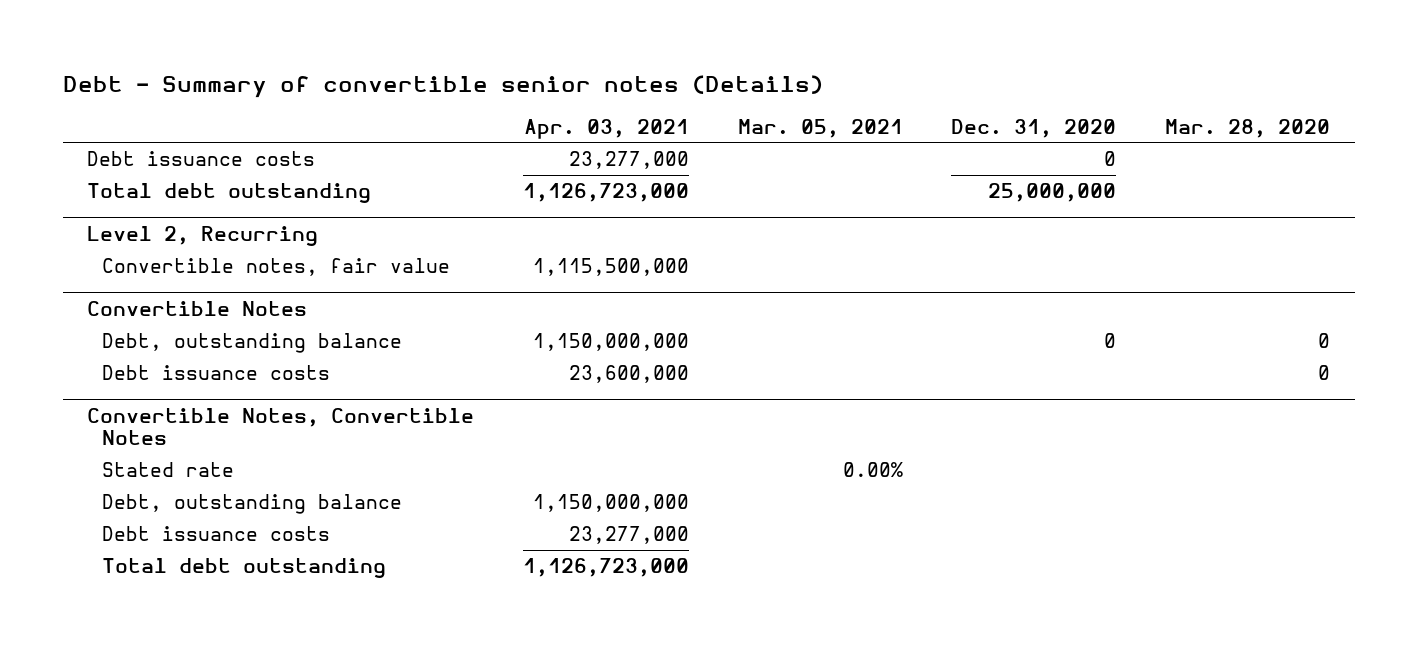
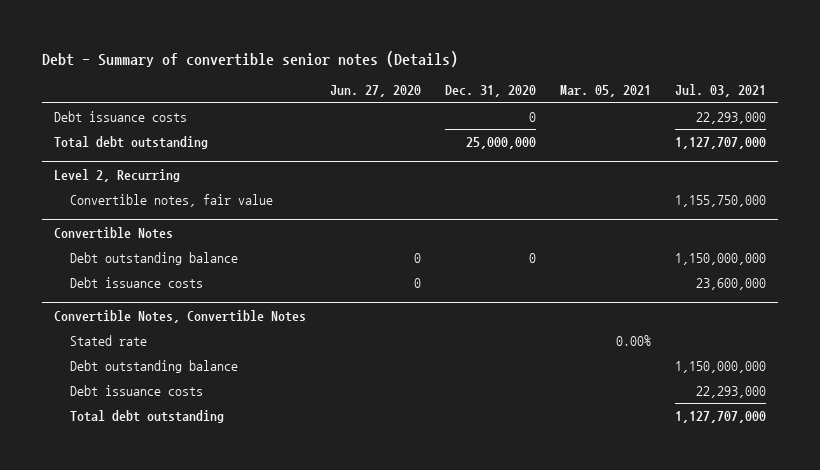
- | Apr. 03, 2021 | Mar. 05, 2021 | Dec. 31, 2020 | Mar. 28, 2020
+ | Jun. 27, 2020 | Dec. 31, 2020 | Mar. 05, 2021 | Jul. 03, 2021
@ Convertible Notes
- Debt, outstanding balance | 1,150,000,000 | | 0 | 0
+ Debt outstanding balance | 0 | 0 | | 1,150,000,000
@ Convertible Notes, Convertible Notes
- Debt, outstanding balance | 1,150,000,000 | | |
+ Debt outstanding balance | | | | 1,150,000,000

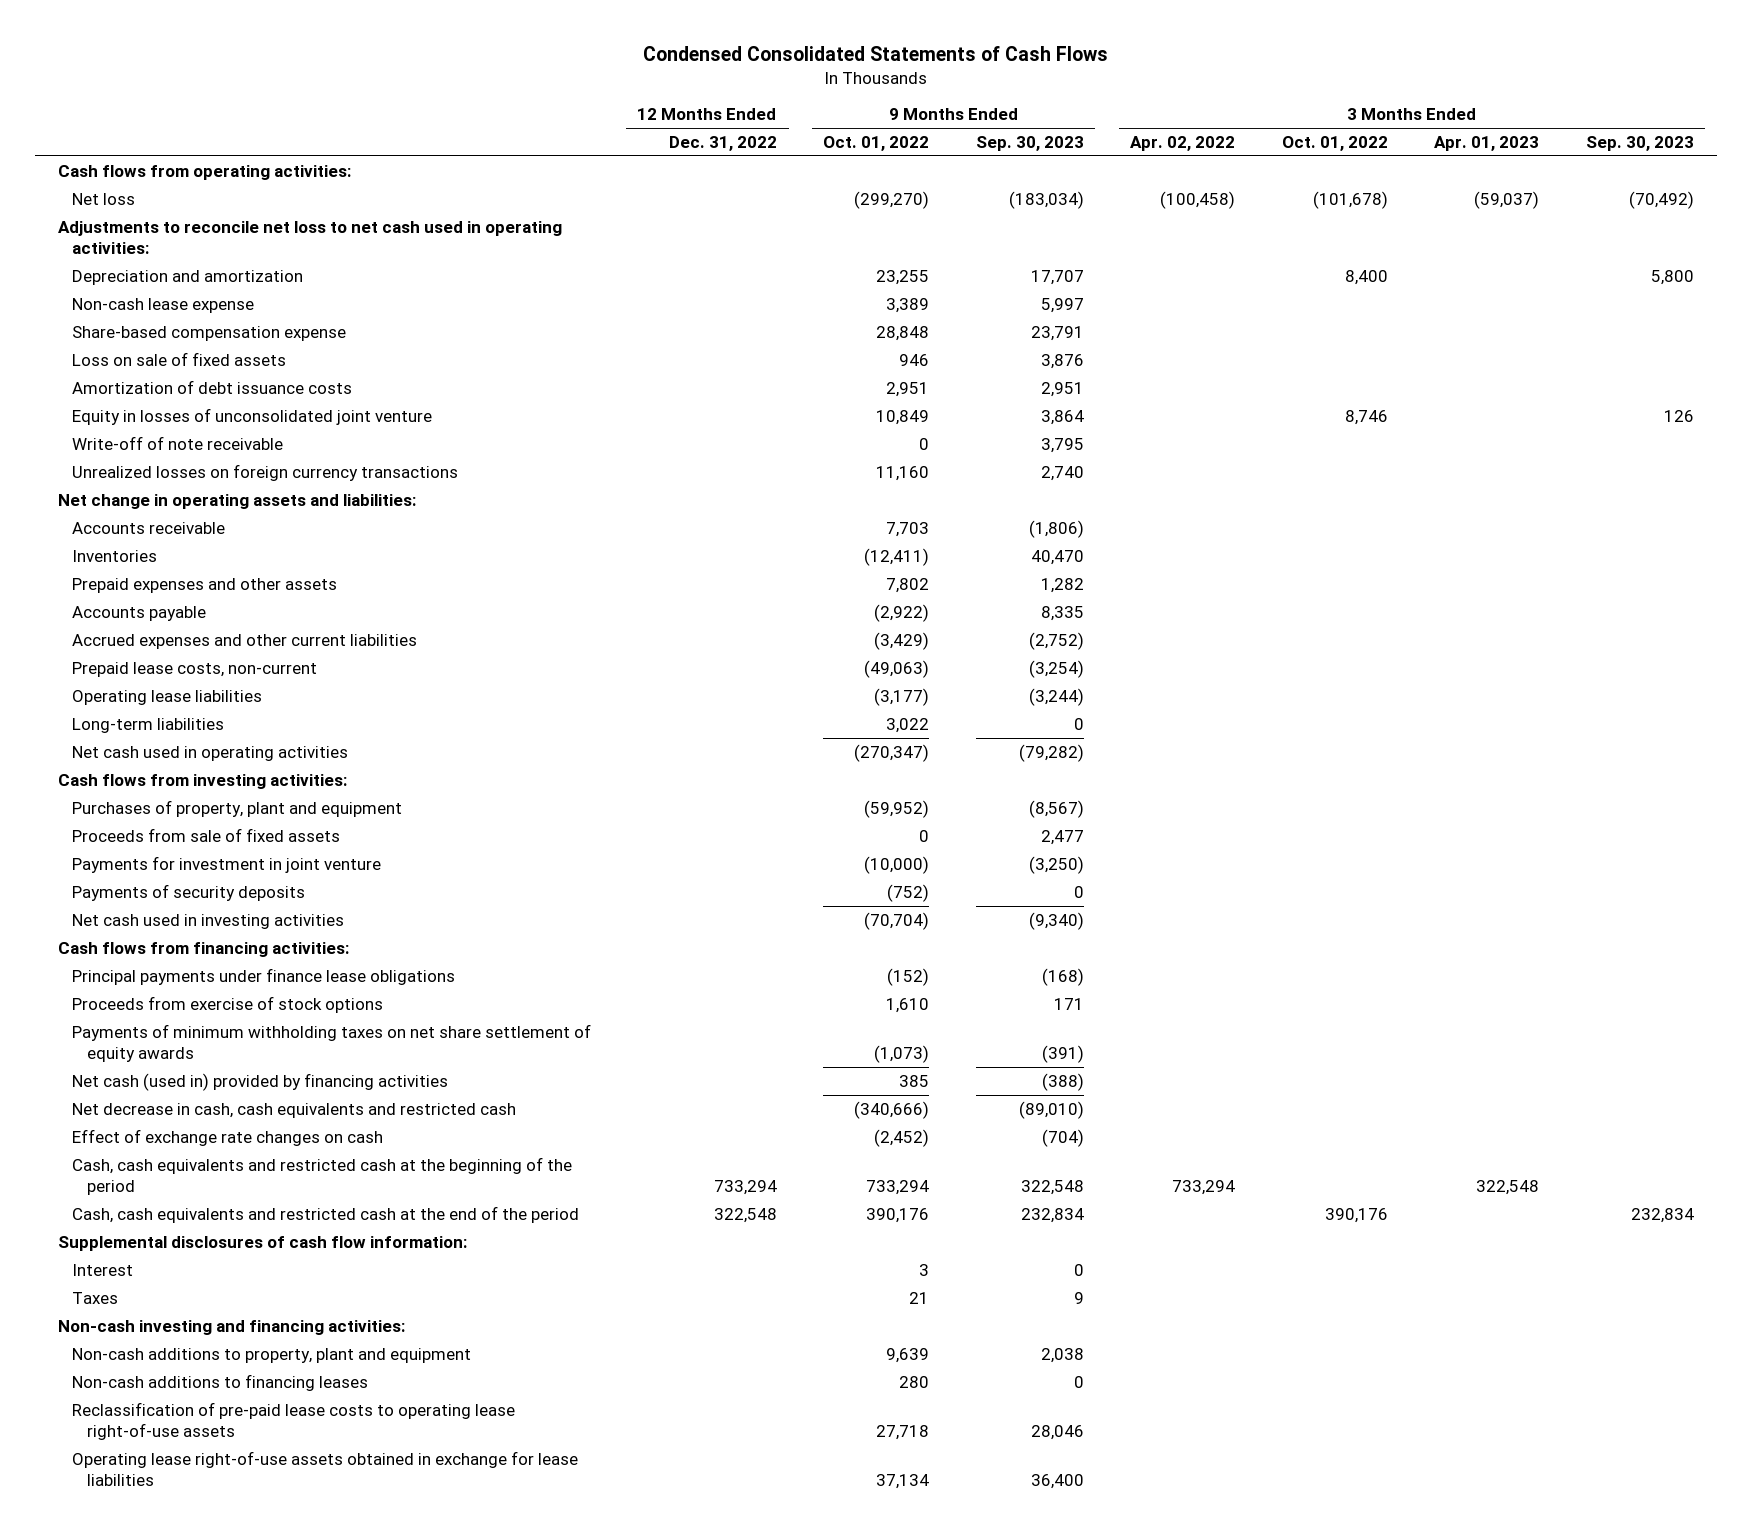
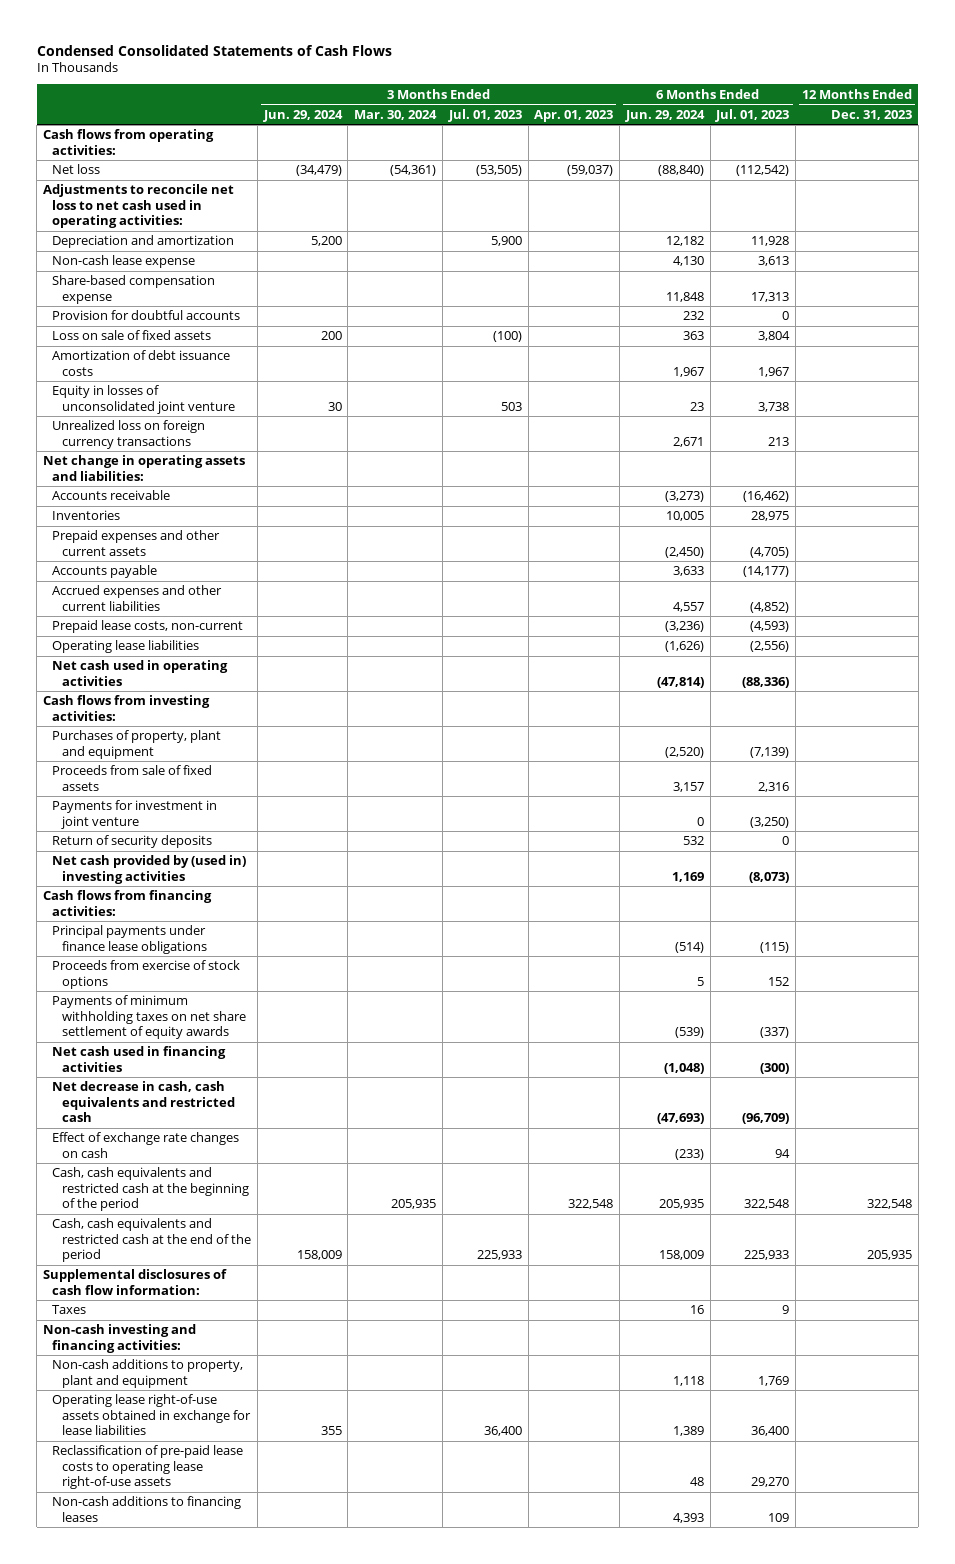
- | 12 Months Ended Dec. 31, 2022 | 9 Months Ended Oct. 01, 2022 | 9 Months Ended Sep. 30, 2023 | 3 Months Ended Apr. 02, 2022 | 3 Months Ended Oct. 01, 2022 | 3 Months Ended Apr. 01, 2023 | 3 Months Ended Sep. 30, 2023
+ | 3 Months Ended Jun. 29, 2024 | 3 Months Ended Mar. 30, 2024 | 3 Months Ended Jul. 01, 2023 | 3 Months Ended Apr. 01, 2023 | 6 Months Ended Jun. 29, 2024 | 6 Months Ended Jul. 01, 2023 | 12 Months Ended Dec. 31, 2023
+ Provision for doubtful accounts | | | | | 232 | 0 |
- Write-off of note receivable | | 0 | 3,795 | | | |
- Unrealized losses on foreign currency transactions | | 11,160 | 2,740 | | | |
+ Unrealized loss on foreign currency transactions | | | | | 2,671 | 213 |
- Prepaid expenses and other assets | | 7,802 | 1,282 | | | |
+ Prepaid expenses and other current assets | | | | | (2,450) | (4,705) |
- Long-term liabilities | | 3,022 | 0 | | | |
- Payments of security deposits | | (752) | 0 | | | |
- Net cash used in investing activities | | (70,704) | (9,340) | | | |
+ Return of security deposits | | | | | 532 | 0 |
+ Net cash provided by (used in) investing activities | | | | | 1,169 | (8,073) |
- Net cash (used in) provided by financing activities | | 385 | (388) | | | |
+ Net cash used in financing activities | | | | | (1,048) | (300) |
- Interest | | 3 | 0 | | | |
moved down: Reclassification of pre-paid lease costs to operating lease right-of-use assets | | | | | 48 | 29,270 |
moved down: Non-cash additions to financing leases | | | | | 4,393 | 109 |

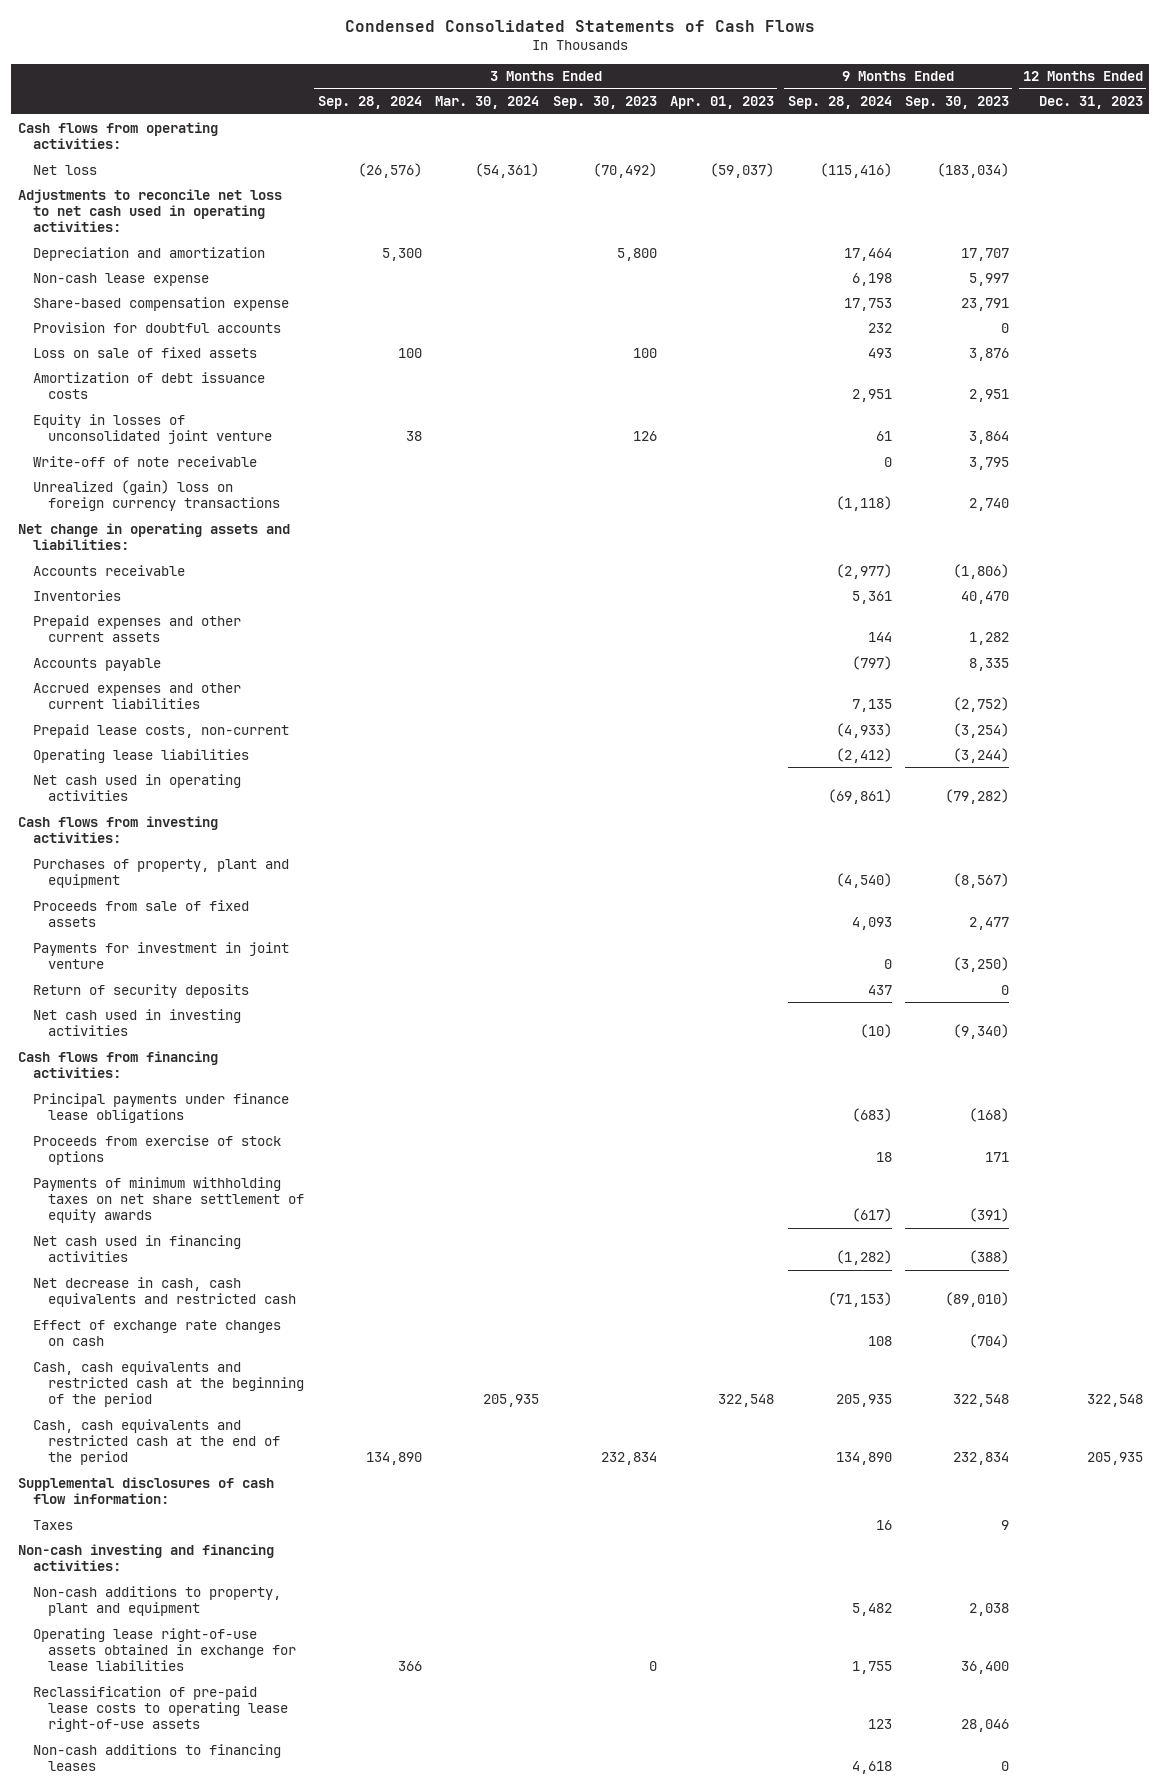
- | 3 Months Ended Jun. 29, 2024 | 3 Months Ended Mar. 30, 2024 | 3 Months Ended Jul. 01, 2023 | 3 Months Ended Apr. 01, 2023 | 6 Months Ended Jun. 29, 2024 | 6 Months Ended Jul. 01, 2023 | 12 Months Ended Dec. 31, 2023
+ | 3 Months Ended Sep. 28, 2024 | 3 Months Ended Mar. 30, 2024 | 3 Months Ended Sep. 30, 2023 | 3 Months Ended Apr. 01, 2023 | 9 Months Ended Sep. 28, 2024 | 9 Months Ended Sep. 30, 2023 | 12 Months Ended Dec. 31, 2023
- Unrealized loss on foreign currency transactions | | | | | 2,671 | 213 |
+ Write-off of note receivable | | | | | 0 | 3,795 |
+ Unrealized (gain) loss on foreign currency transactions | | | | | (1,118) | 2,740 |
- Net cash provided by (used in) investing activities | | | | | 1,169 | (8,073) |
+ Net cash used in investing activities | | | | | (10) | (9,340) |

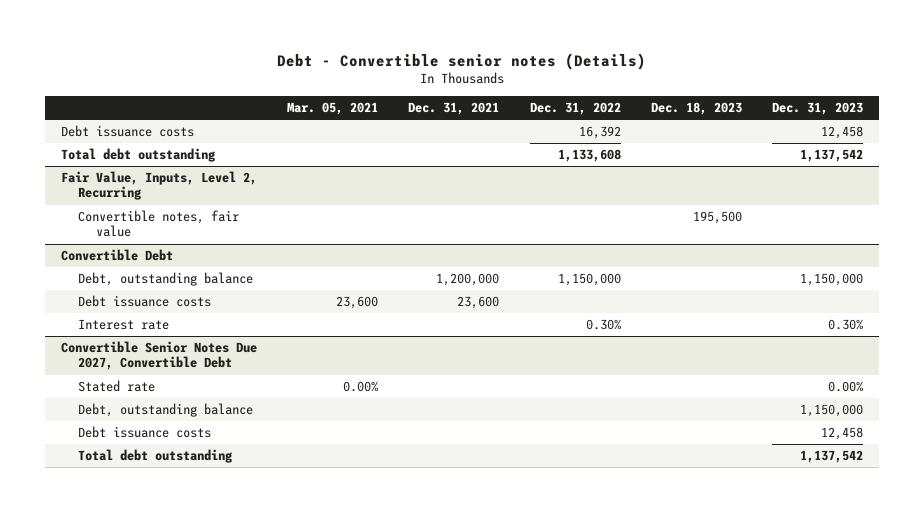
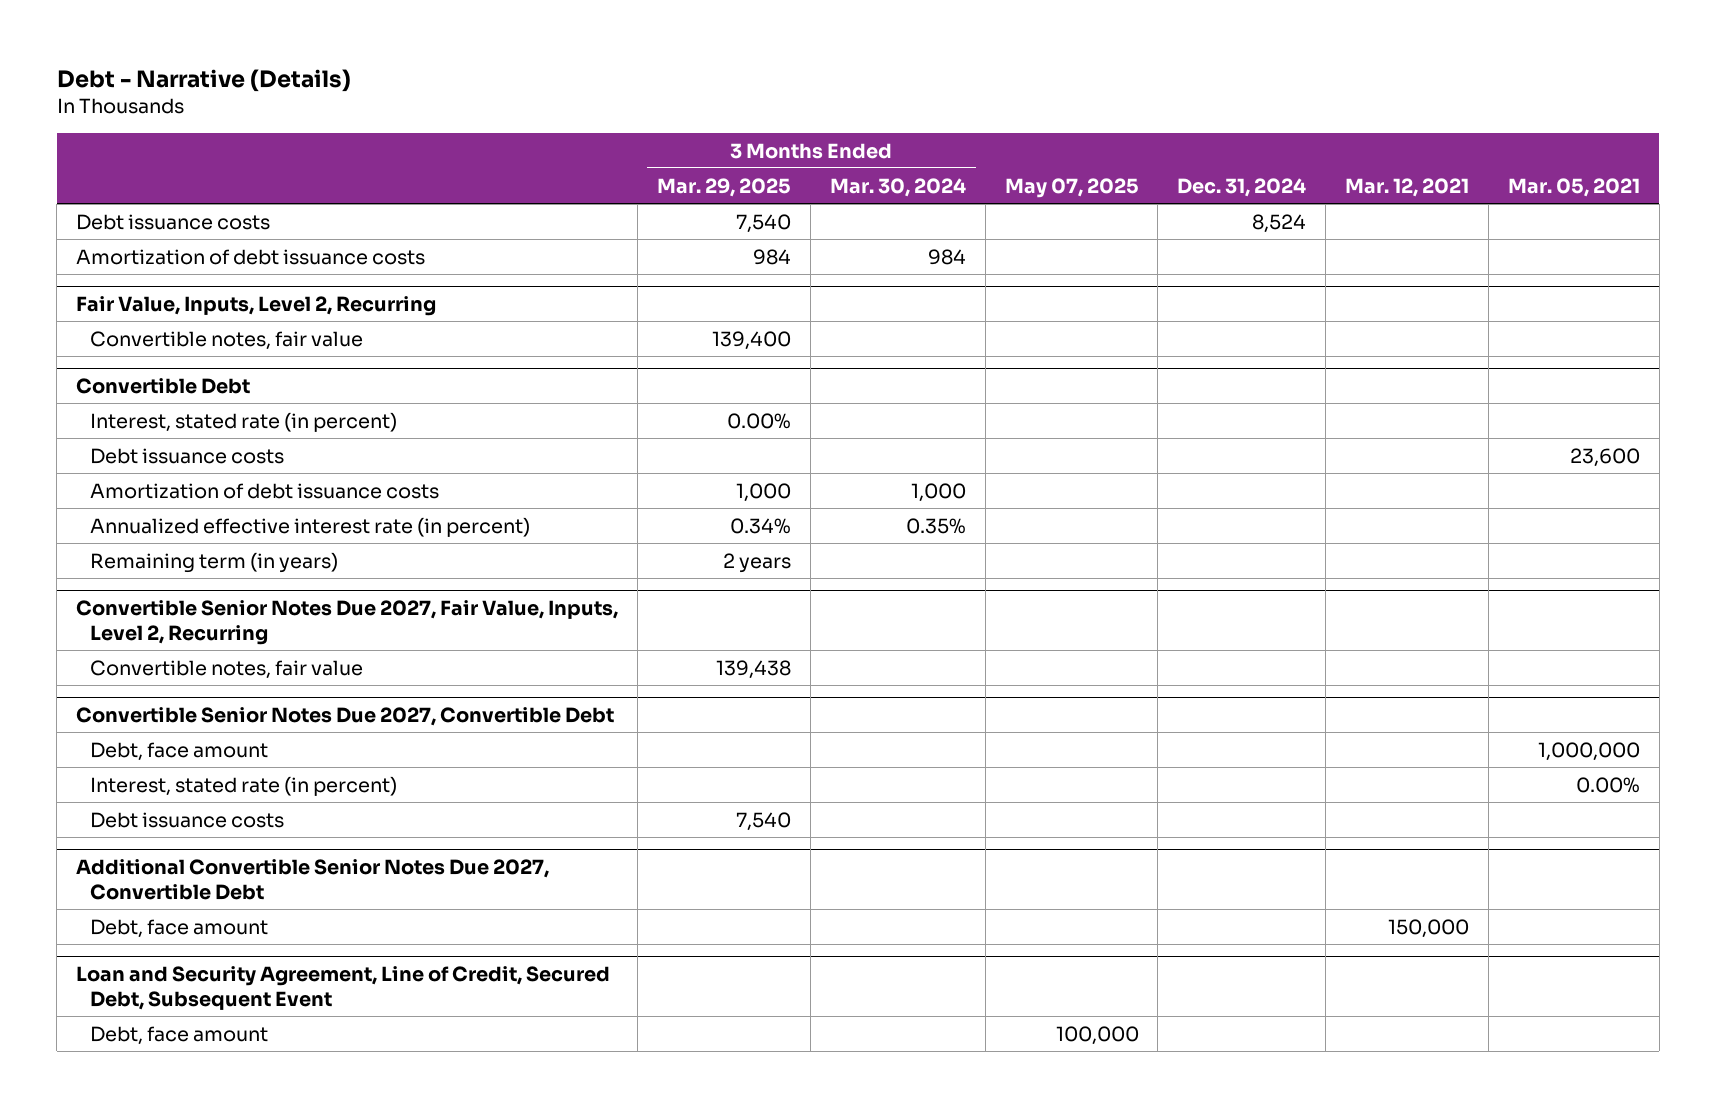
- Debt - Convertible senior notes (Details)
+ Debt - Narrative (Details)
- | Mar. 05, 2021 | Dec. 31, 2021 | Dec. 31, 2022 | Dec. 18, 2023 | Dec. 31, 2023
+ | 3 Months Ended Mar. 29, 2025 | 3 Months Ended Mar. 30, 2024 | May 07, 2025 | Dec. 31, 2024 | Mar. 12, 2021 | Mar. 05, 2021
- Total debt outstanding | | | 1,133,608 | | 1,137,542
+ Amortization of debt issuance costs | 984 | 984 | | | |
@ Convertible Debt
- Debt, outstanding balance | | 1,200,000 | 1,150,000 | | 1,150,000
+ Interest, stated rate (in percent) | 0.00% | | | | |
- Interest rate | | | 0.30% | | 0.30%
+ Amortization of debt issuance costs | 1,000 | 1,000 | | | |
+ Annualized effective interest rate (in percent) | 0.34% | 0.35% | | | |
+ Remaining term (in years) | 2 years | | | | |
+ Convertible Senior Notes Due 2027, Fair Value, Inputs, Level 2, Recurring
+ Convertible notes, fair value | 139,438 | | | | |
@ Convertible Senior Notes Due 2027, Convertible Debt
- Stated rate | 0.00% | | | | 0.00%
- Debt, outstanding balance | | | | | 1,150,000
+ Debt, face amount | | | | | | 1,000,000
+ Interest, stated rate (in percent) | | | | | | 0.00%
- Total debt outstanding | | | | | 1,137,542
+ Additional Convertible Senior Notes Due 2027, Convertible Debt
+ Debt, face amount | | | | | 150,000 |
+ Loan and Security Agreement, Line of Credit, Secured Debt, Subsequent Event
+ Debt, face amount | | | 100,000 | | |

